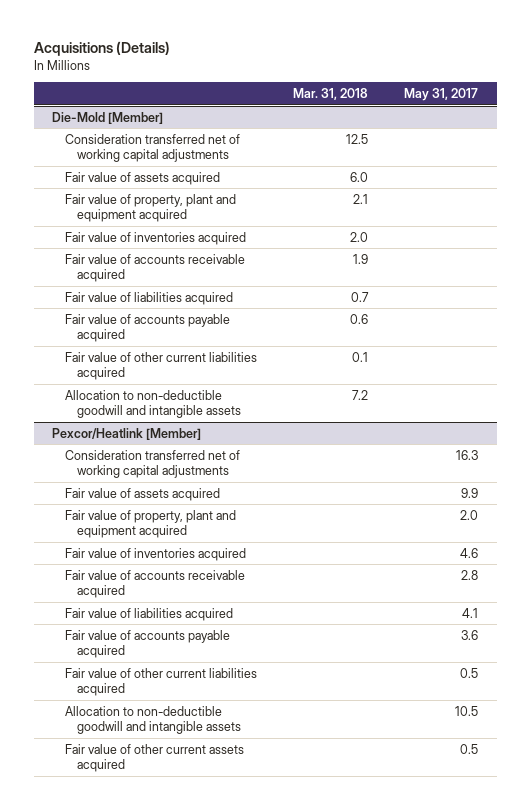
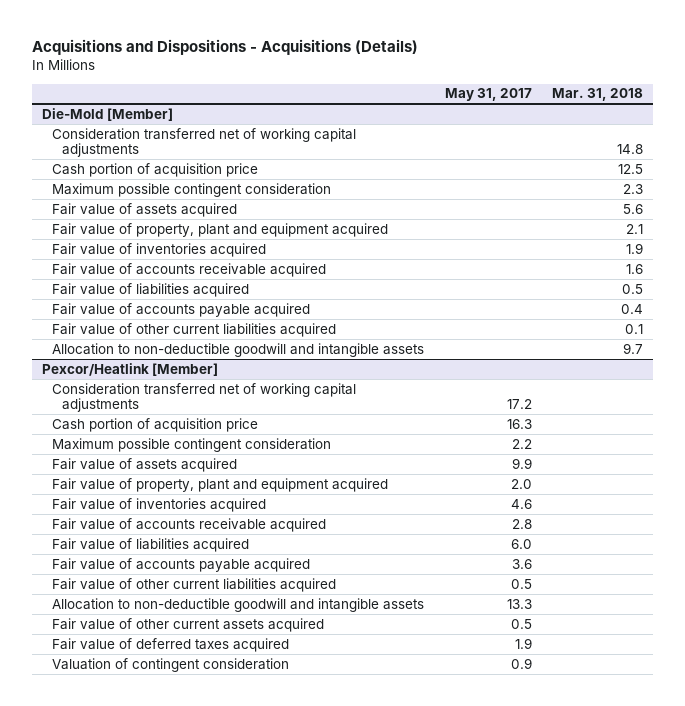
- Acquisitions (Details)
+ Acquisitions and Dispositions - Acquisitions (Details)
- | Mar. 31, 2018 | May 31, 2017
+ | May 31, 2017 | Mar. 31, 2018
@ Die-Mold [Member]
- Consideration transferred net of working capital adjustments | 12.5 |
- Fair value of assets acquired | 6.0 |
+ Consideration transferred net of working capital adjustments | | 14.8
+ Cash portion of acquisition price | | 12.5
+ Maximum possible contingent consideration | | 2.3
+ Fair value of assets acquired | | 5.6
- Fair value of inventories acquired | 2.0 |
- Fair value of accounts receivable acquired | 1.9 |
- Fair value of liabilities acquired | 0.7 |
- Fair value of accounts payable acquired | 0.6 |
+ Fair value of inventories acquired | | 1.9
+ Fair value of accounts receivable acquired | | 1.6
+ Fair value of liabilities acquired | | 0.5
+ Fair value of accounts payable acquired | | 0.4
- Allocation to non-deductible goodwill and intangible assets | 7.2 |
+ Allocation to non-deductible goodwill and intangible assets | | 9.7
@ Pexcor/Heatlink [Member]
- Consideration transferred net of working capital adjustments | | 16.3
+ Consideration transferred net of working capital adjustments | 17.2 |
+ Cash portion of acquisition price | 16.3 |
+ Maximum possible contingent consideration | 2.2 |
- Fair value of liabilities acquired | | 4.1
+ Fair value of liabilities acquired | 6.0 |
- Allocation to non-deductible goodwill and intangible assets | | 10.5
+ Allocation to non-deductible goodwill and intangible assets | 13.3 |
+ Fair value of deferred taxes acquired | 1.9 |
+ Valuation of contingent consideration | 0.9 |

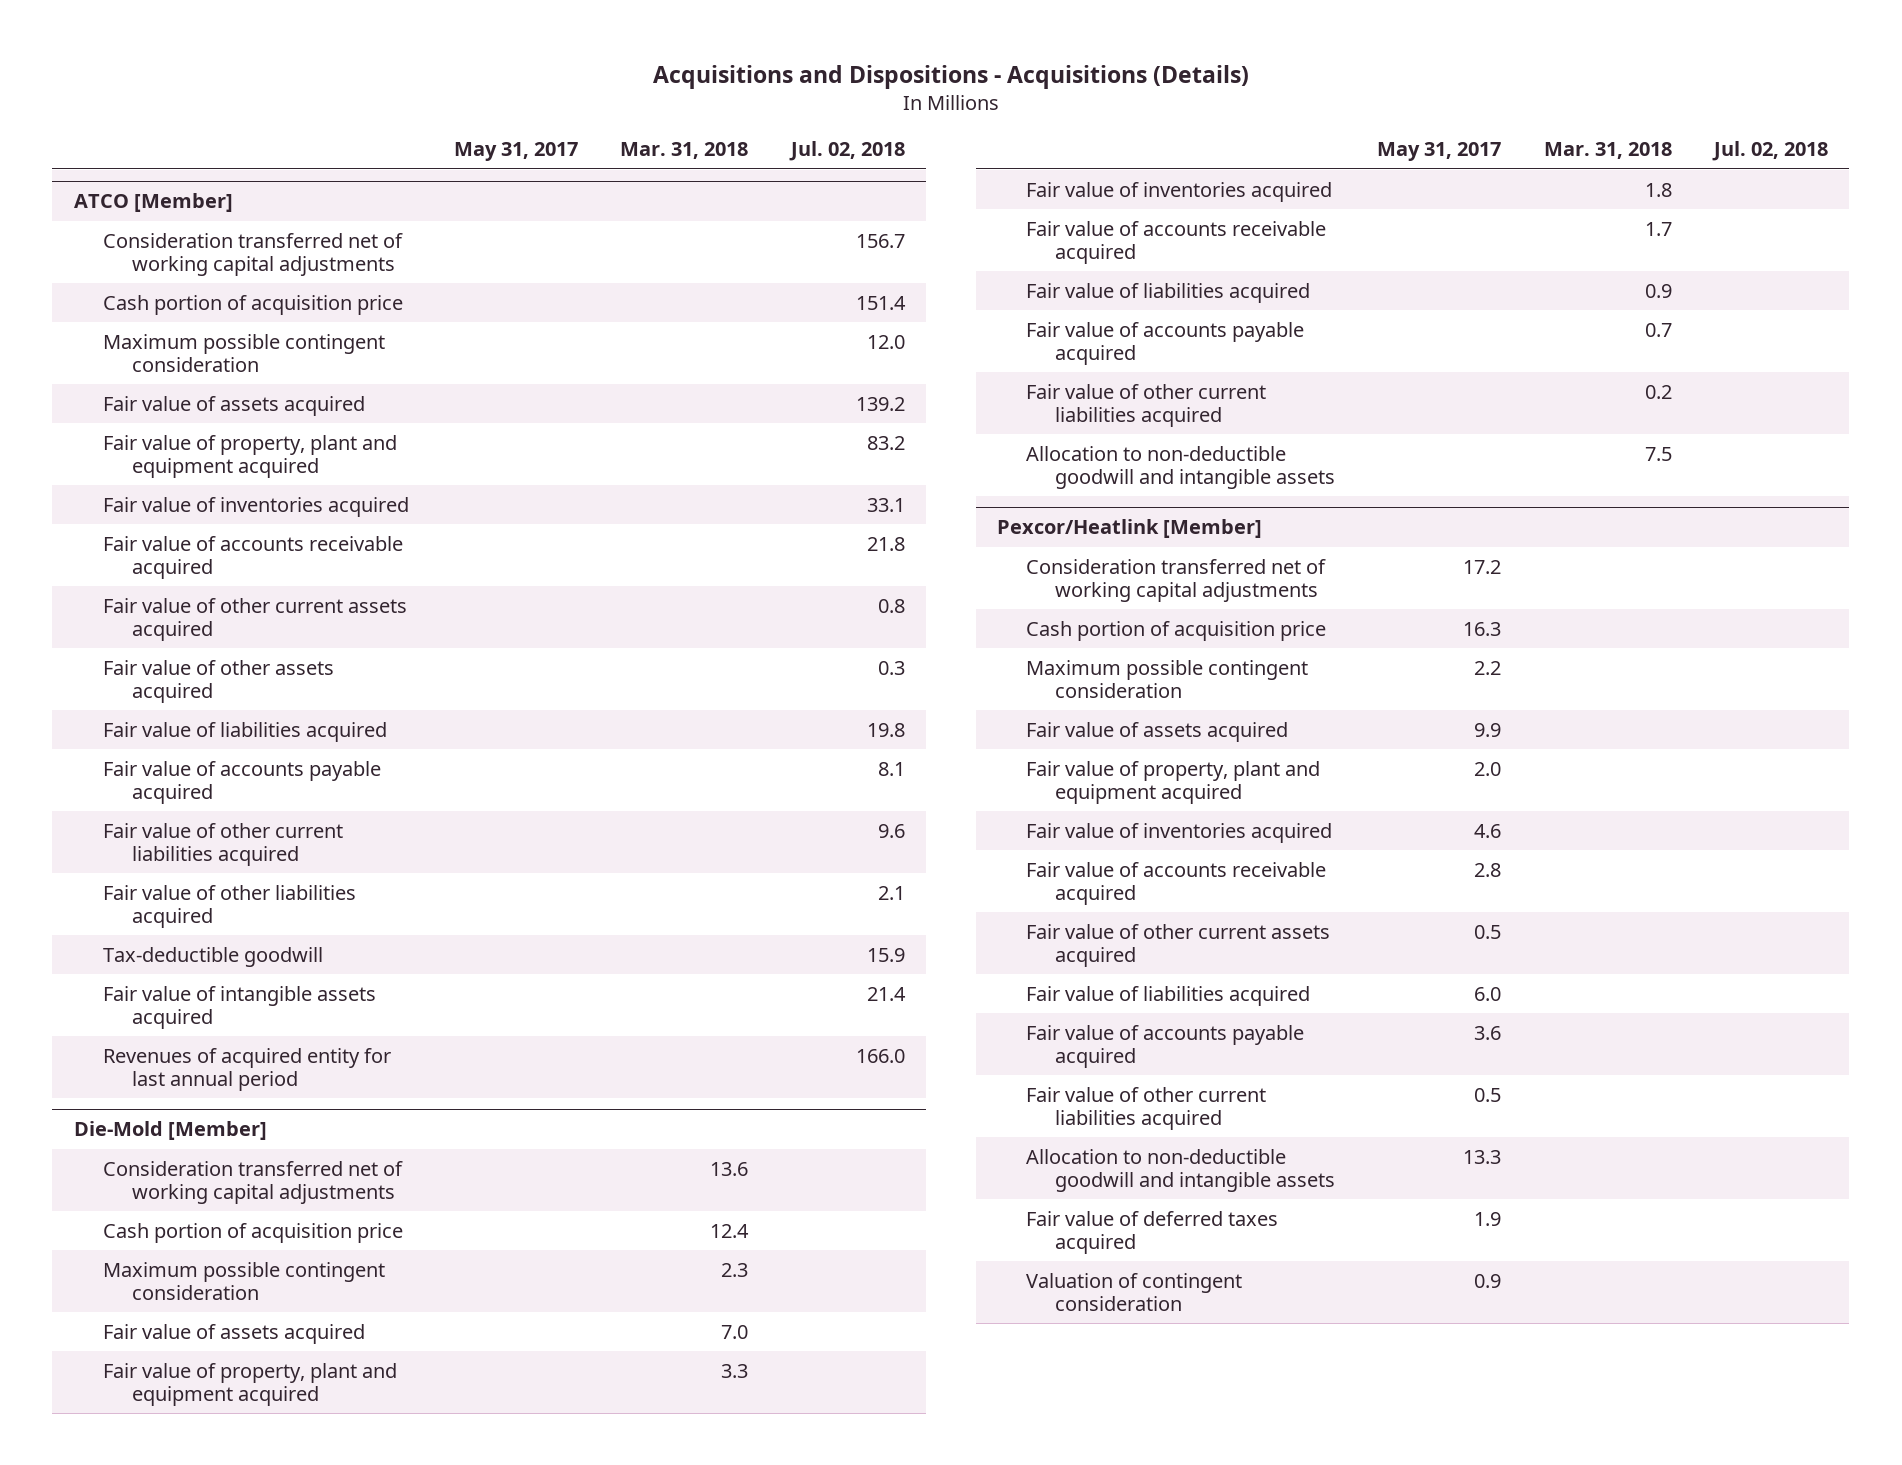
- | May 31, 2017 | Mar. 31, 2018
+ | May 31, 2017 | Mar. 31, 2018 | Jul. 02, 2018
+ ATCO [Member]
+ Consideration transferred net of working capital adjustments | | | 156.7
+ Cash portion of acquisition price | | | 151.4
+ Maximum possible contingent consideration | | | 12.0
+ Fair value of assets acquired | | | 139.2
+ Fair value of property, plant and equipment acquired | | | 83.2
+ Fair value of inventories acquired | | | 33.1
+ Fair value of accounts receivable acquired | | | 21.8
+ Fair value of other current assets acquired | | | 0.8
+ Fair value of other assets acquired | | | 0.3
+ Fair value of liabilities acquired | | | 19.8
+ Fair value of accounts payable acquired | | | 8.1
+ Fair value of other current liabilities acquired | | | 9.6
+ Fair value of other liabilities acquired | | | 2.1
+ Tax-deductible goodwill | | | 15.9
+ Fair value of intangible assets acquired | | | 21.4
+ Revenues of acquired entity for last annual period | | | 166.0
@ Die-Mold [Member]
- Consideration transferred net of working capital adjustments | | 14.8
- Cash portion of acquisition price | | 12.5
+ Consideration transferred net of working capital adjustments | | 13.6 |
+ Cash portion of acquisition price | | 12.4 |
- Fair value of assets acquired | | 5.6
- Fair value of property, plant and equipment acquired | | 2.1
- Fair value of inventories acquired | | 1.9
- Fair value of accounts receivable acquired | | 1.6
- Fair value of liabilities acquired | | 0.5
- Fair value of accounts payable acquired | | 0.4
- Fair value of other current liabilities acquired | | 0.1
- Allocation to non-deductible goodwill and intangible assets | | 9.7
+ Fair value of assets acquired | | 7.0 |
+ Fair value of property, plant and equipment acquired | | 3.3 |
+ Fair value of inventories acquired | | 1.8 |
+ Fair value of accounts receivable acquired | | 1.7 |
+ Fair value of liabilities acquired | | 0.9 |
+ Fair value of accounts payable acquired | | 0.7 |
+ Fair value of other current liabilities acquired | | 0.2 |
+ Allocation to non-deductible goodwill and intangible assets | | 7.5 |
@ Pexcor/Heatlink [Member]
moved up: Fair value of other current assets acquired | 0.5 | |

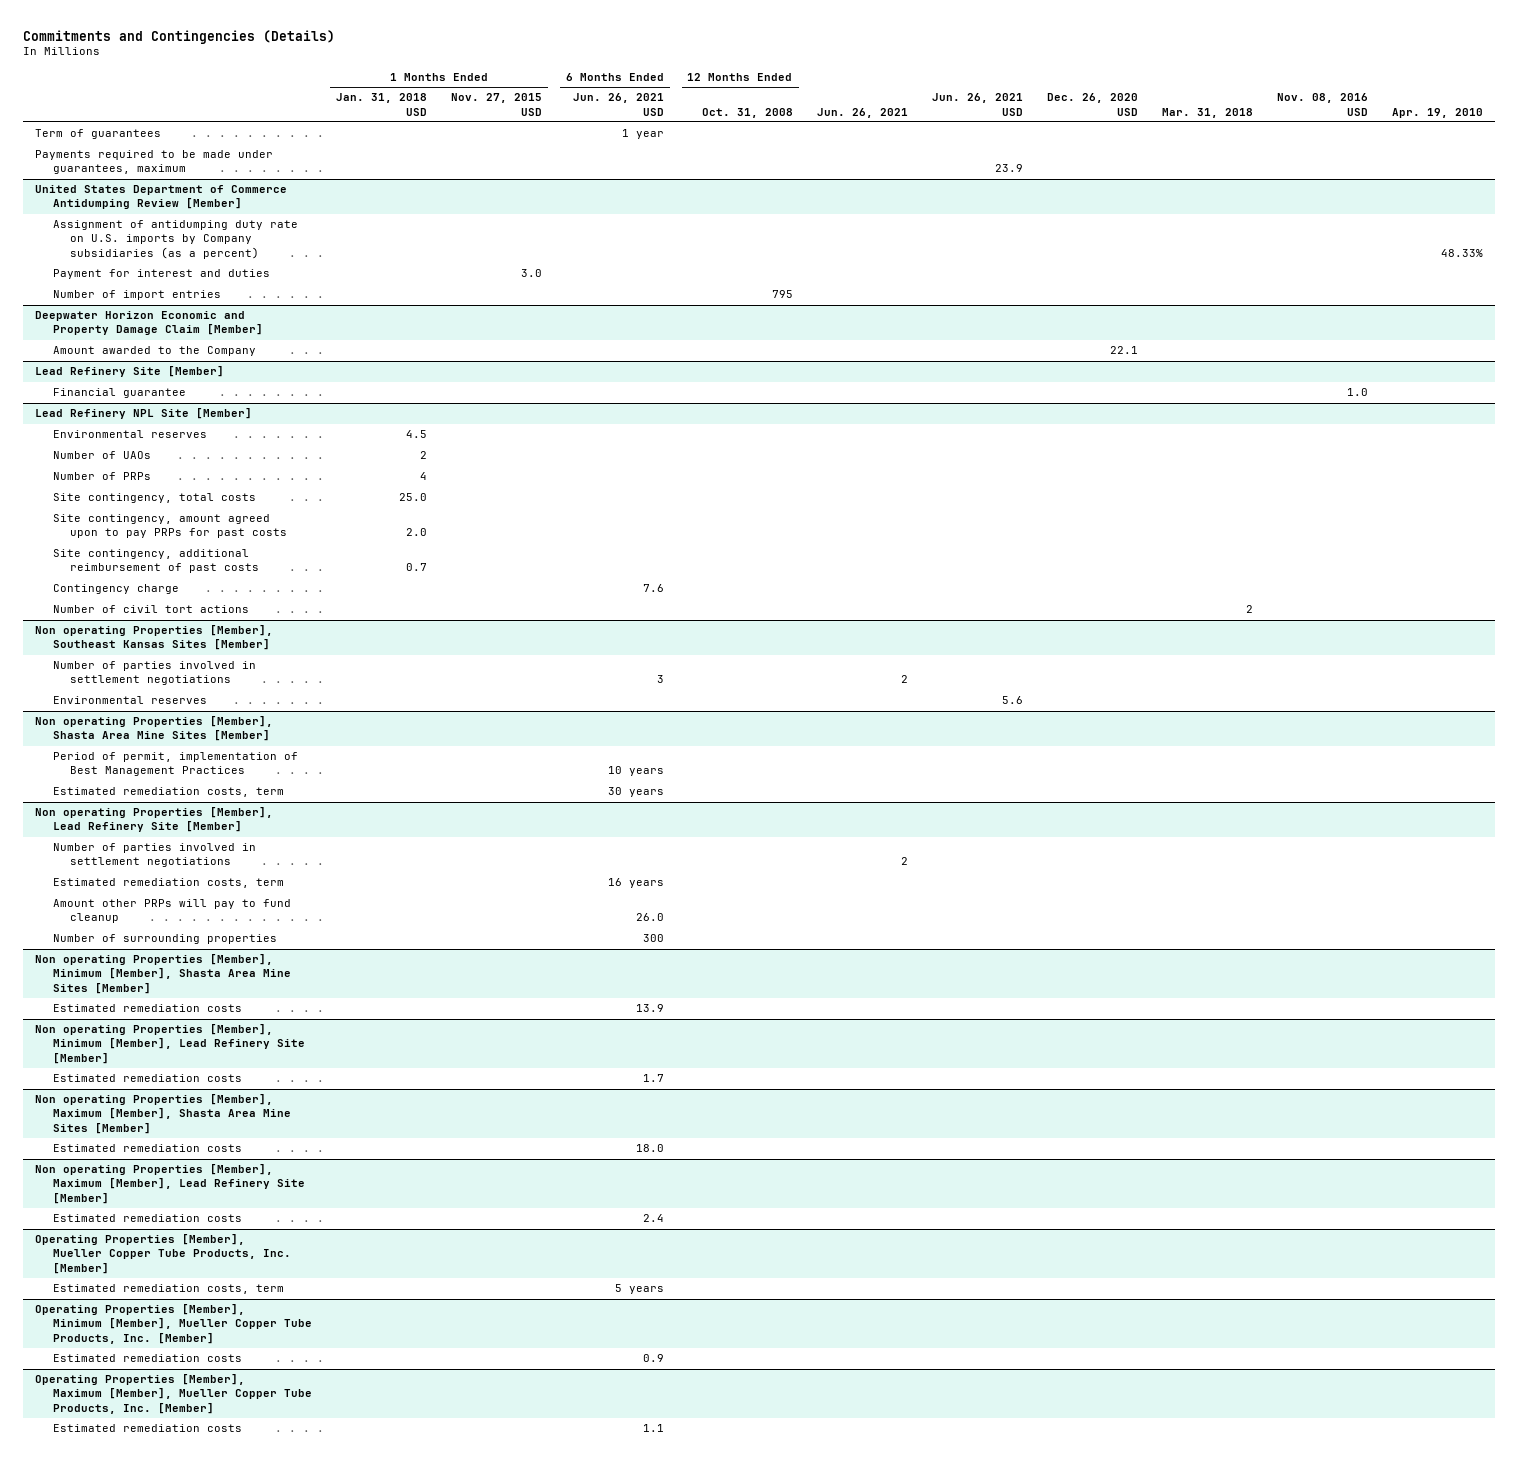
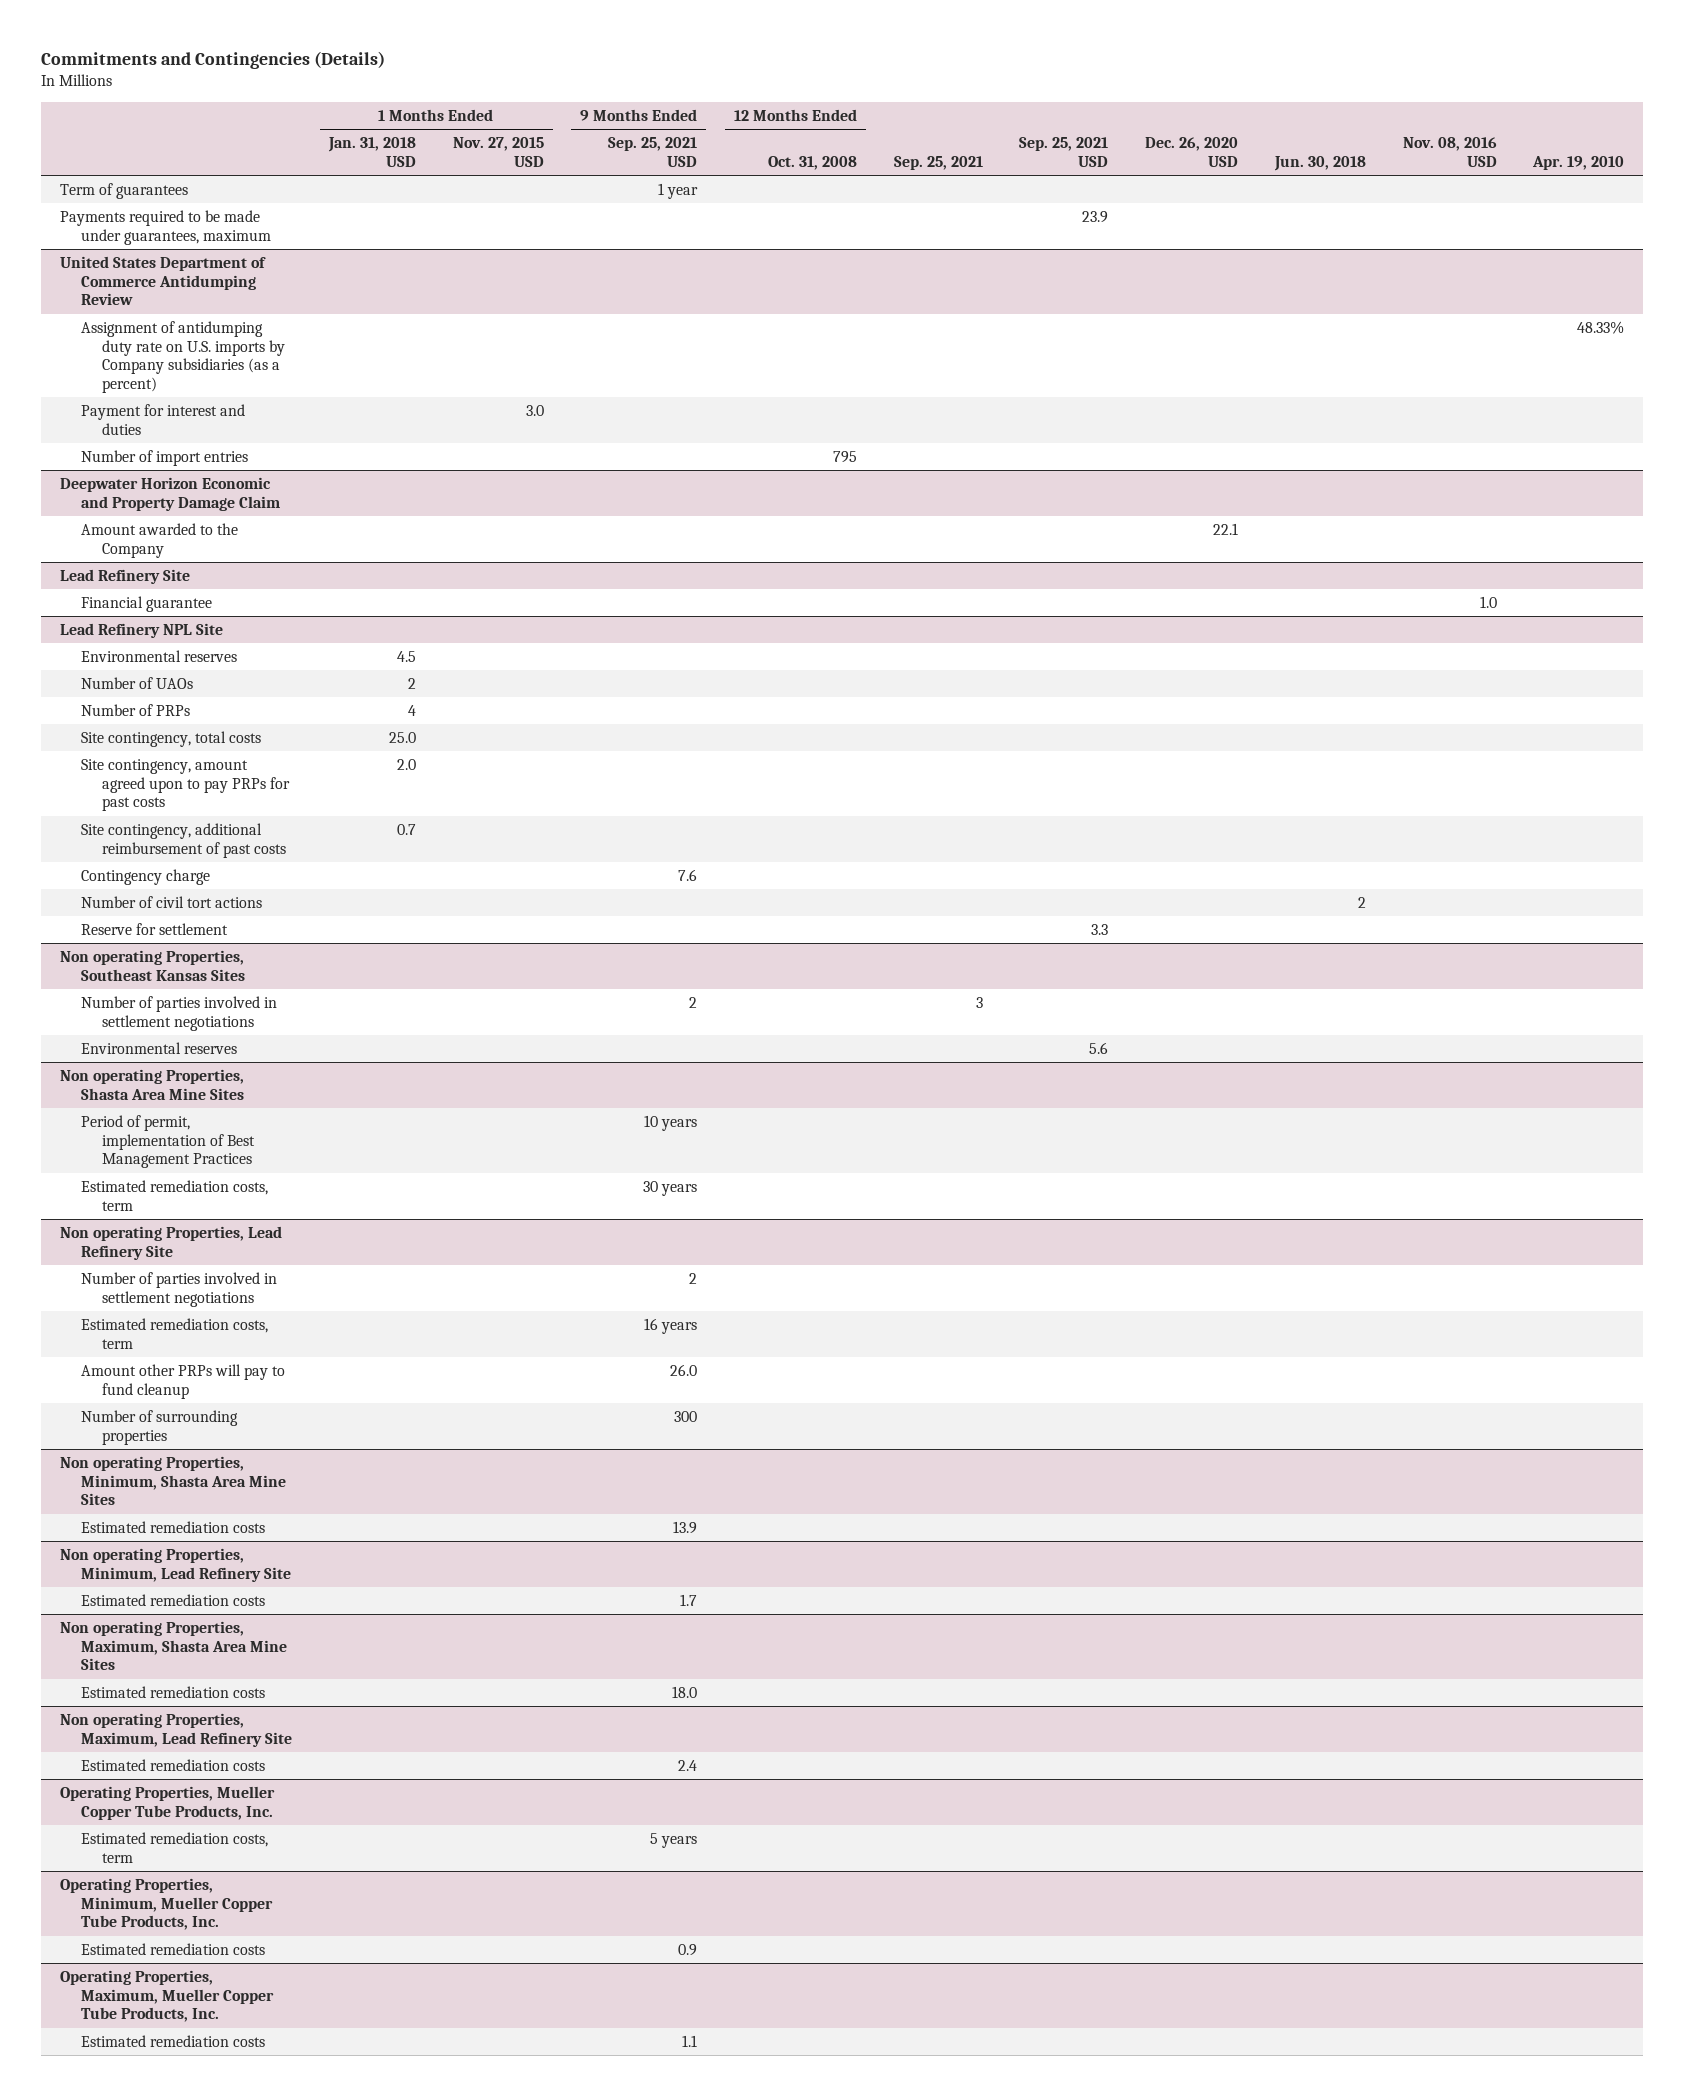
- | 1 Months Ended Jan. 31, 2018 USD | 1 Months Ended Nov. 27, 2015 USD | 6 Months Ended Jun. 26, 2021 USD | 12 Months Ended Oct. 31, 2008 | Jun. 26, 2021 | Jun. 26, 2021 USD | Dec. 26, 2020 USD | Mar. 31, 2018 | Nov. 08, 2016 USD | Apr. 19, 2010
+ | 1 Months Ended Jan. 31, 2018 USD | 1 Months Ended Nov. 27, 2015 USD | 9 Months Ended Sep. 25, 2021 USD | 12 Months Ended Oct. 31, 2008 | Sep. 25, 2021 | Sep. 25, 2021 USD | Dec. 26, 2020 USD | Jun. 30, 2018 | Nov. 08, 2016 USD | Apr. 19, 2010
- United States Department of Commerce Antidumping Review [Member]
+ United States Department of Commerce Antidumping Review
- Deepwater Horizon Economic and Property Damage Claim [Member]
+ Deepwater Horizon Economic and Property Damage Claim
- Lead Refinery Site [Member]
+ Lead Refinery Site
- Lead Refinery NPL Site [Member]
+ Lead Refinery NPL Site
- Non operating Properties [Member], Southeast Kansas Sites [Member]
+ Reserve for settlement | | | | | | 3.3 | | | |
+ Non operating Properties, Southeast Kansas Sites
- Non operating Properties [Member], Shasta Area Mine Sites [Member]
+ Non operating Properties, Shasta Area Mine Sites
- Non operating Properties [Member], Lead Refinery Site [Member]
+ Non operating Properties, Lead Refinery Site
- Non operating Properties [Member], Minimum [Member], Shasta Area Mine Sites [Member]
+ Non operating Properties, Minimum, Shasta Area Mine Sites
- Non operating Properties [Member], Minimum [Member], Lead Refinery Site [Member]
+ Non operating Properties, Minimum, Lead Refinery Site
- Non operating Properties [Member], Maximum [Member], Shasta Area Mine Sites [Member]
+ Non operating Properties, Maximum, Shasta Area Mine Sites
- Non operating Properties [Member], Maximum [Member], Lead Refinery Site [Member]
+ Non operating Properties, Maximum, Lead Refinery Site
- Operating Properties [Member], Mueller Copper Tube Products, Inc. [Member]
+ Operating Properties, Mueller Copper Tube Products, Inc.
- Operating Properties [Member], Minimum [Member], Mueller Copper Tube Products, Inc. [Member]
+ Operating Properties, Minimum, Mueller Copper Tube Products, Inc.
- Operating Properties [Member], Maximum [Member], Mueller Copper Tube Products, Inc. [Member]
+ Operating Properties, Maximum, Mueller Copper Tube Products, Inc.

